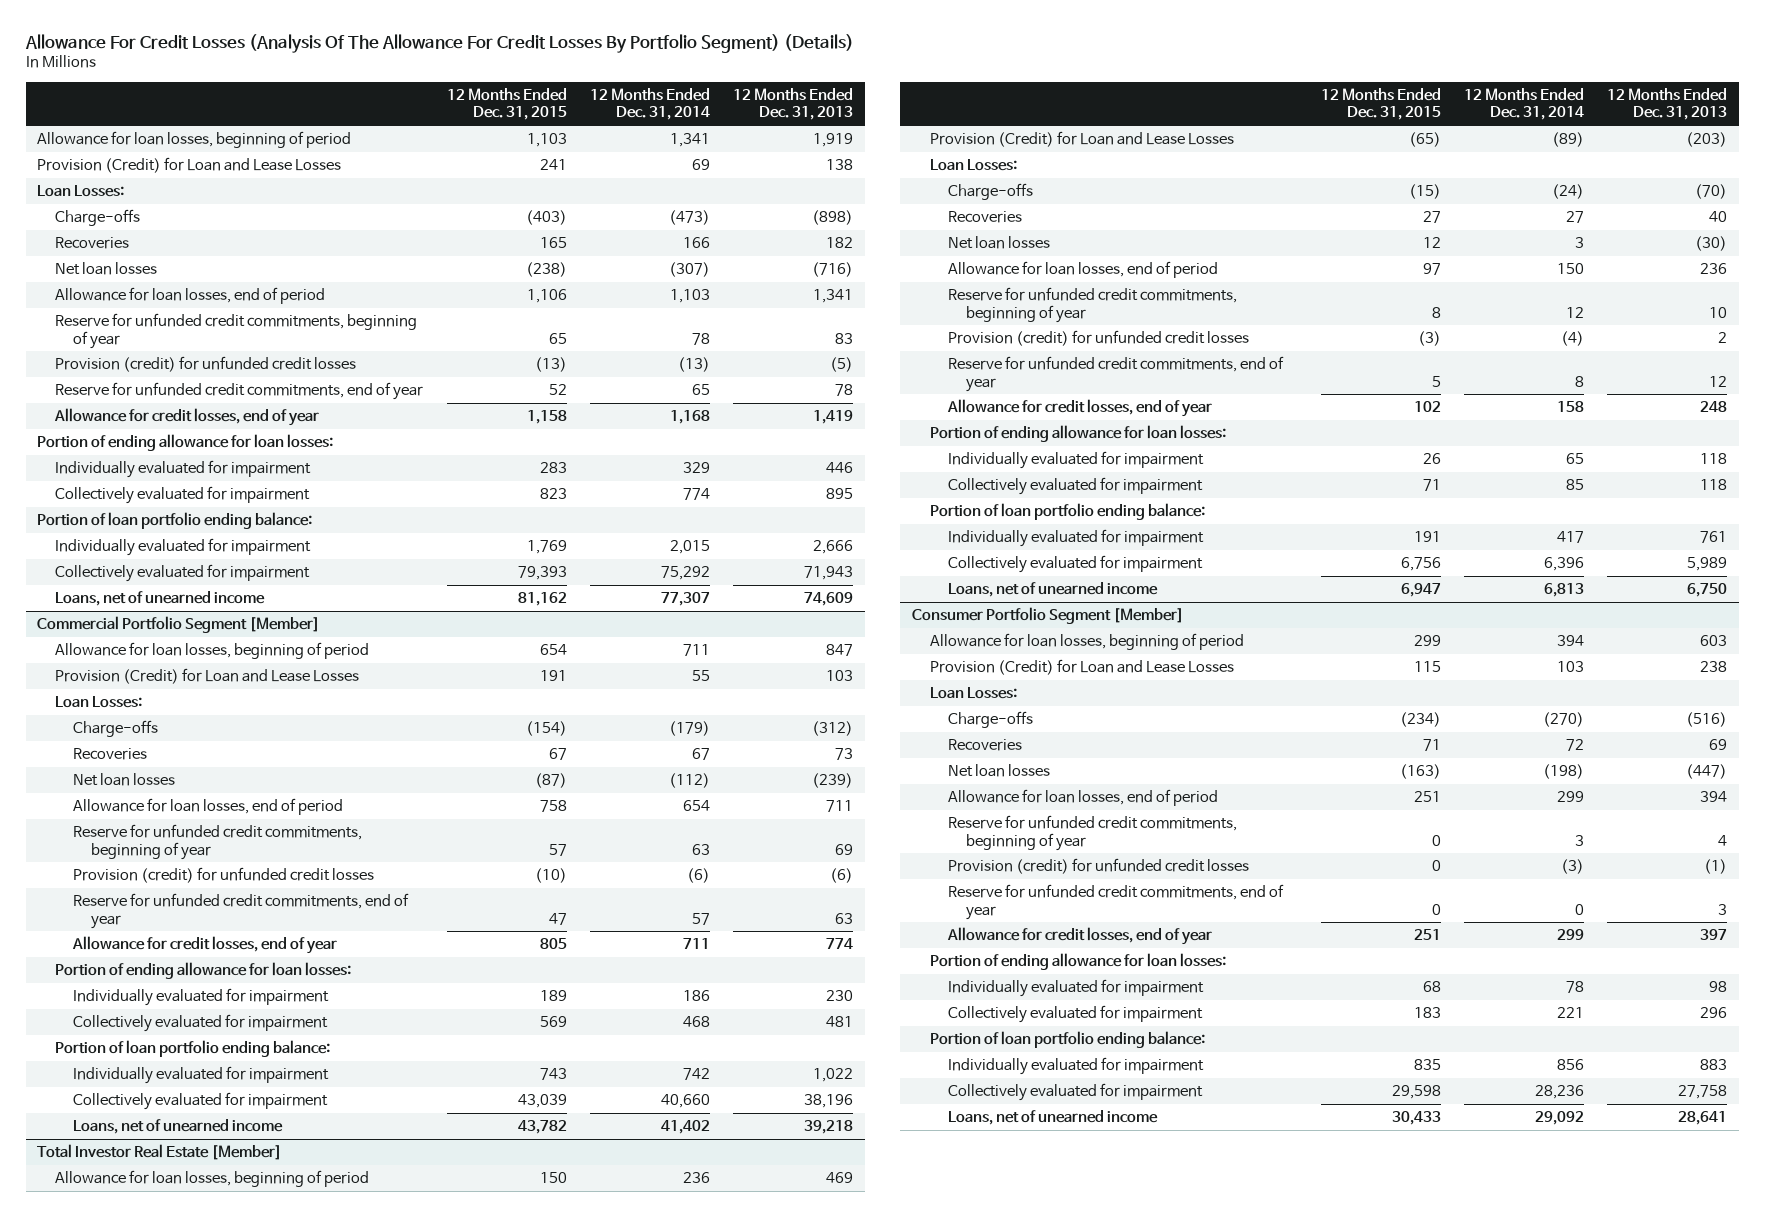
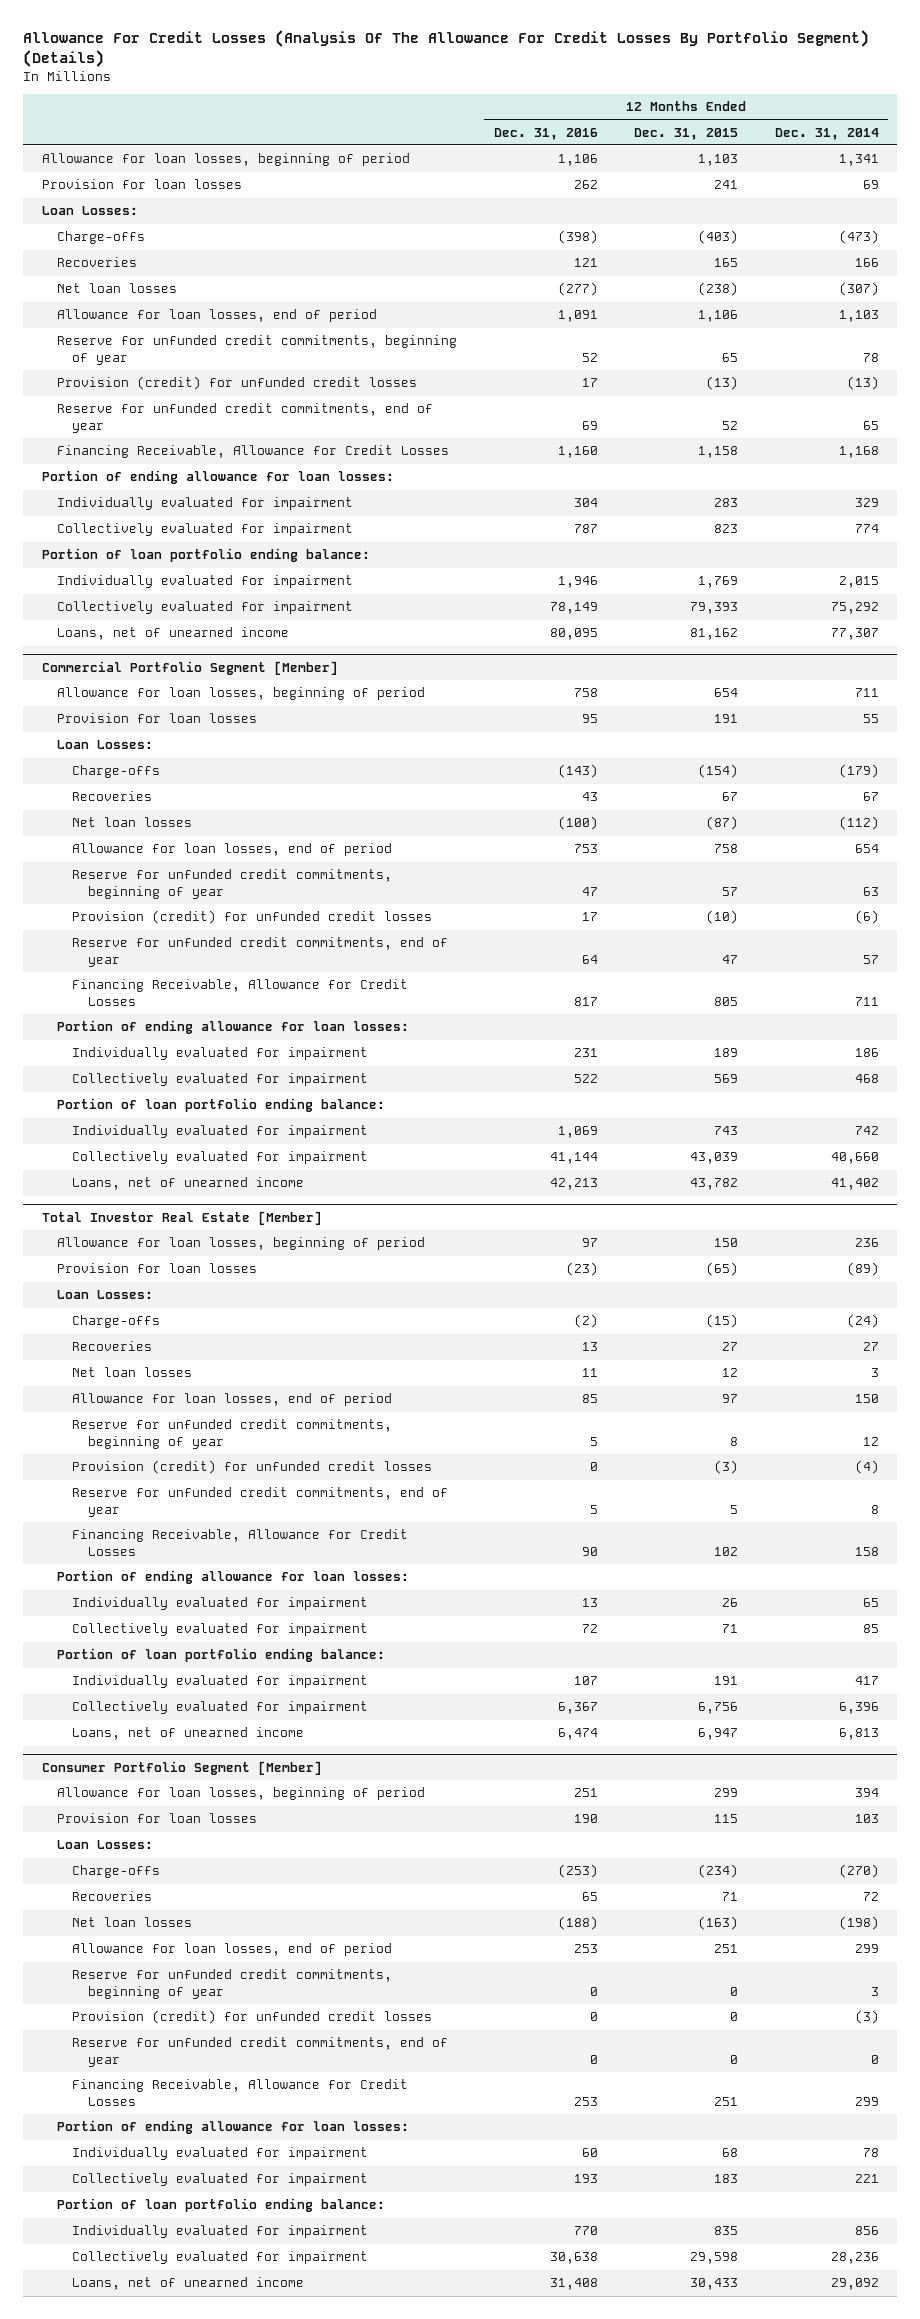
- | 12 Months Ended Dec. 31, 2015 | 12 Months Ended Dec. 31, 2014 | 12 Months Ended Dec. 31, 2013
+ | 12 Months Ended Dec. 31, 2016 | 12 Months Ended Dec. 31, 2015 | 12 Months Ended Dec. 31, 2014
- Provision (Credit) for Loan and Lease Losses | 241 | 69 | 138
+ Provision for loan losses | 262 | 241 | 69
- Allowance for credit losses, end of year | 1,158 | 1,168 | 1,419
+ Financing Receivable, Allowance for Credit Losses | 1,160 | 1,158 | 1,168
@ Commercial Portfolio Segment [Member]
- Provision (Credit) for Loan and Lease Losses | 191 | 55 | 103
+ Provision for loan losses | 95 | 191 | 55
- Allowance for credit losses, end of year | 805 | 711 | 774
+ Financing Receivable, Allowance for Credit Losses | 817 | 805 | 711
@ Total Investor Real Estate [Member]
- Provision (Credit) for Loan and Lease Losses | (65) | (89) | (203)
+ Provision for loan losses | (23) | (65) | (89)
- Allowance for credit losses, end of year | 102 | 158 | 248
+ Financing Receivable, Allowance for Credit Losses | 90 | 102 | 158
@ Consumer Portfolio Segment [Member]
- Provision (Credit) for Loan and Lease Losses | 115 | 103 | 238
+ Provision for loan losses | 190 | 115 | 103
- Allowance for credit losses, end of year | 251 | 299 | 397
+ Financing Receivable, Allowance for Credit Losses | 253 | 251 | 299

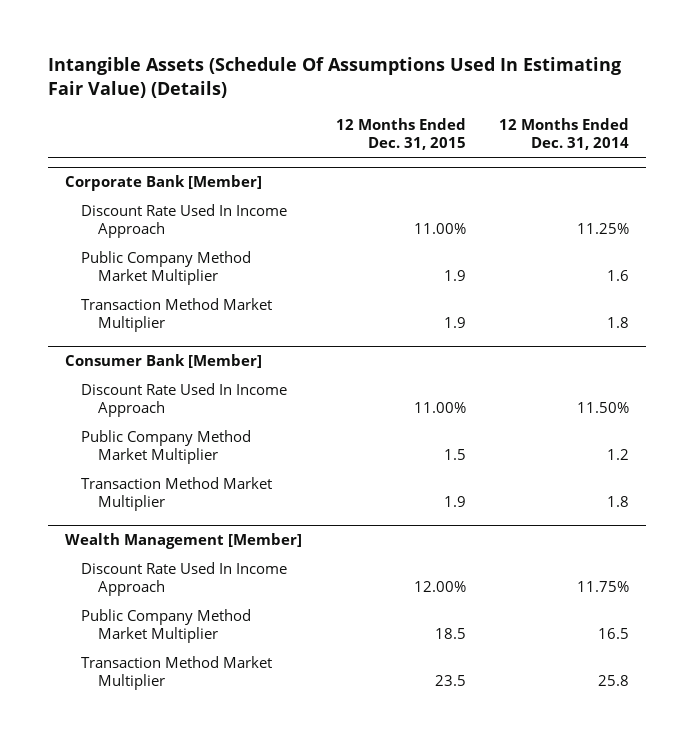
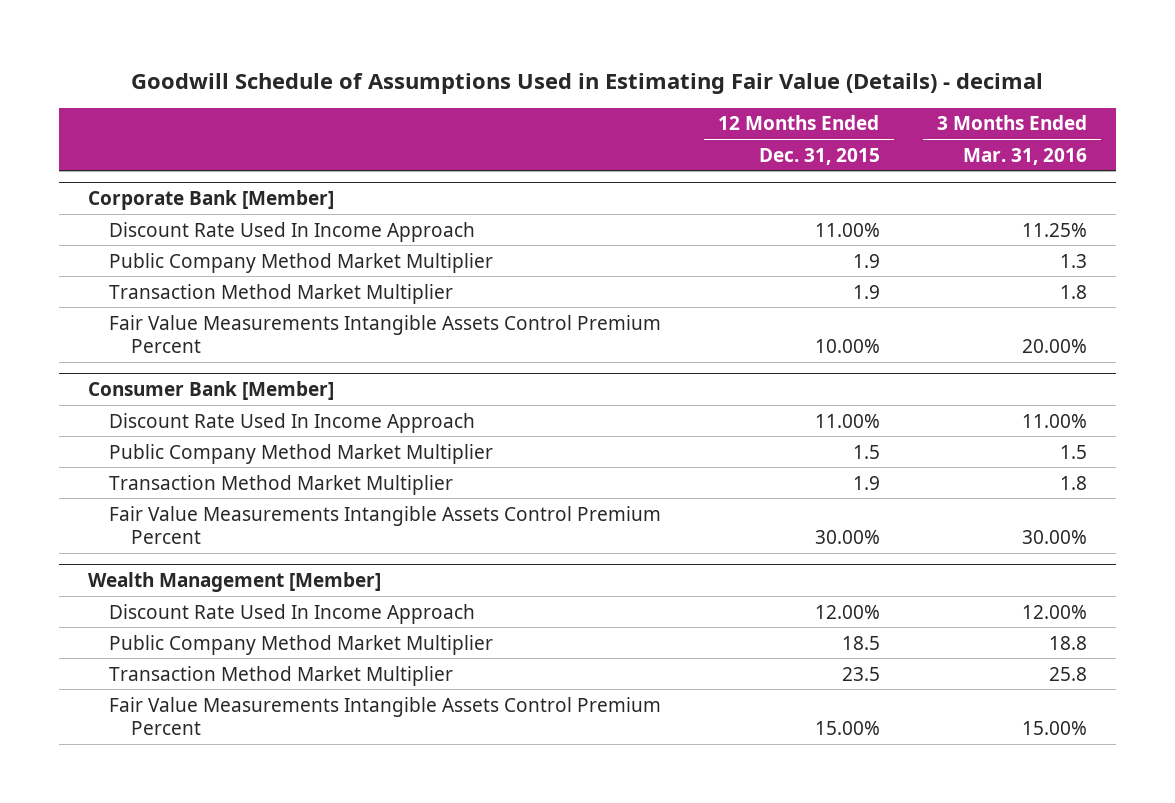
- Intangible Assets (Schedule Of Assumptions Used In Estimating Fair Value) (Details)
+ Goodwill Schedule of Assumptions Used in Estimating Fair Value (Details) - decimal
- | 12 Months Ended Dec. 31, 2015 | 12 Months Ended Dec. 31, 2014
+ | 12 Months Ended Dec. 31, 2015 | 3 Months Ended Mar. 31, 2016
@ Corporate Bank [Member]
+ Fair Value Measurements Intangible Assets Control Premium Percent | 10.00% | 20.00%
@ Consumer Bank [Member]
+ Fair Value Measurements Intangible Assets Control Premium Percent | 30.00% | 30.00%
@ Wealth Management [Member]
+ Fair Value Measurements Intangible Assets Control Premium Percent | 15.00% | 15.00%

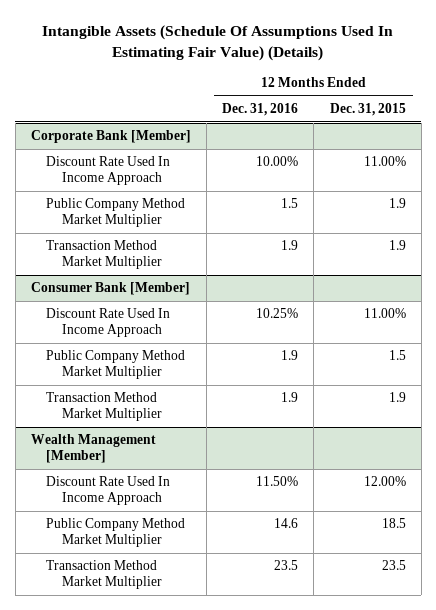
- Goodwill Schedule of Assumptions Used in Estimating Fair Value (Details) - decimal
+ Intangible Assets (Schedule Of Assumptions Used In Estimating Fair Value) (Details)
- | 12 Months Ended Dec. 31, 2015 | 3 Months Ended Mar. 31, 2016
+ | 12 Months Ended Dec. 31, 2016 | 12 Months Ended Dec. 31, 2015
@ Corporate Bank [Member]
- Fair Value Measurements Intangible Assets Control Premium Percent | 10.00% | 20.00%
@ Consumer Bank [Member]
- Fair Value Measurements Intangible Assets Control Premium Percent | 30.00% | 30.00%
@ Wealth Management [Member]
- Fair Value Measurements Intangible Assets Control Premium Percent | 15.00% | 15.00%

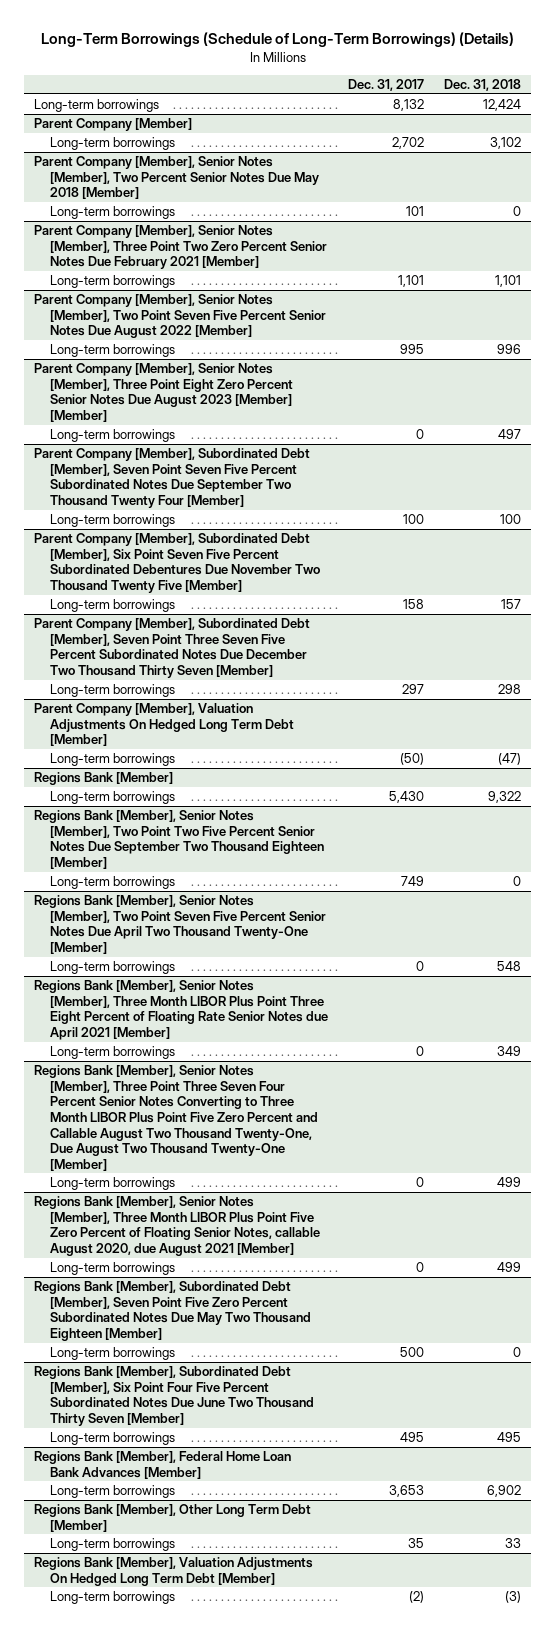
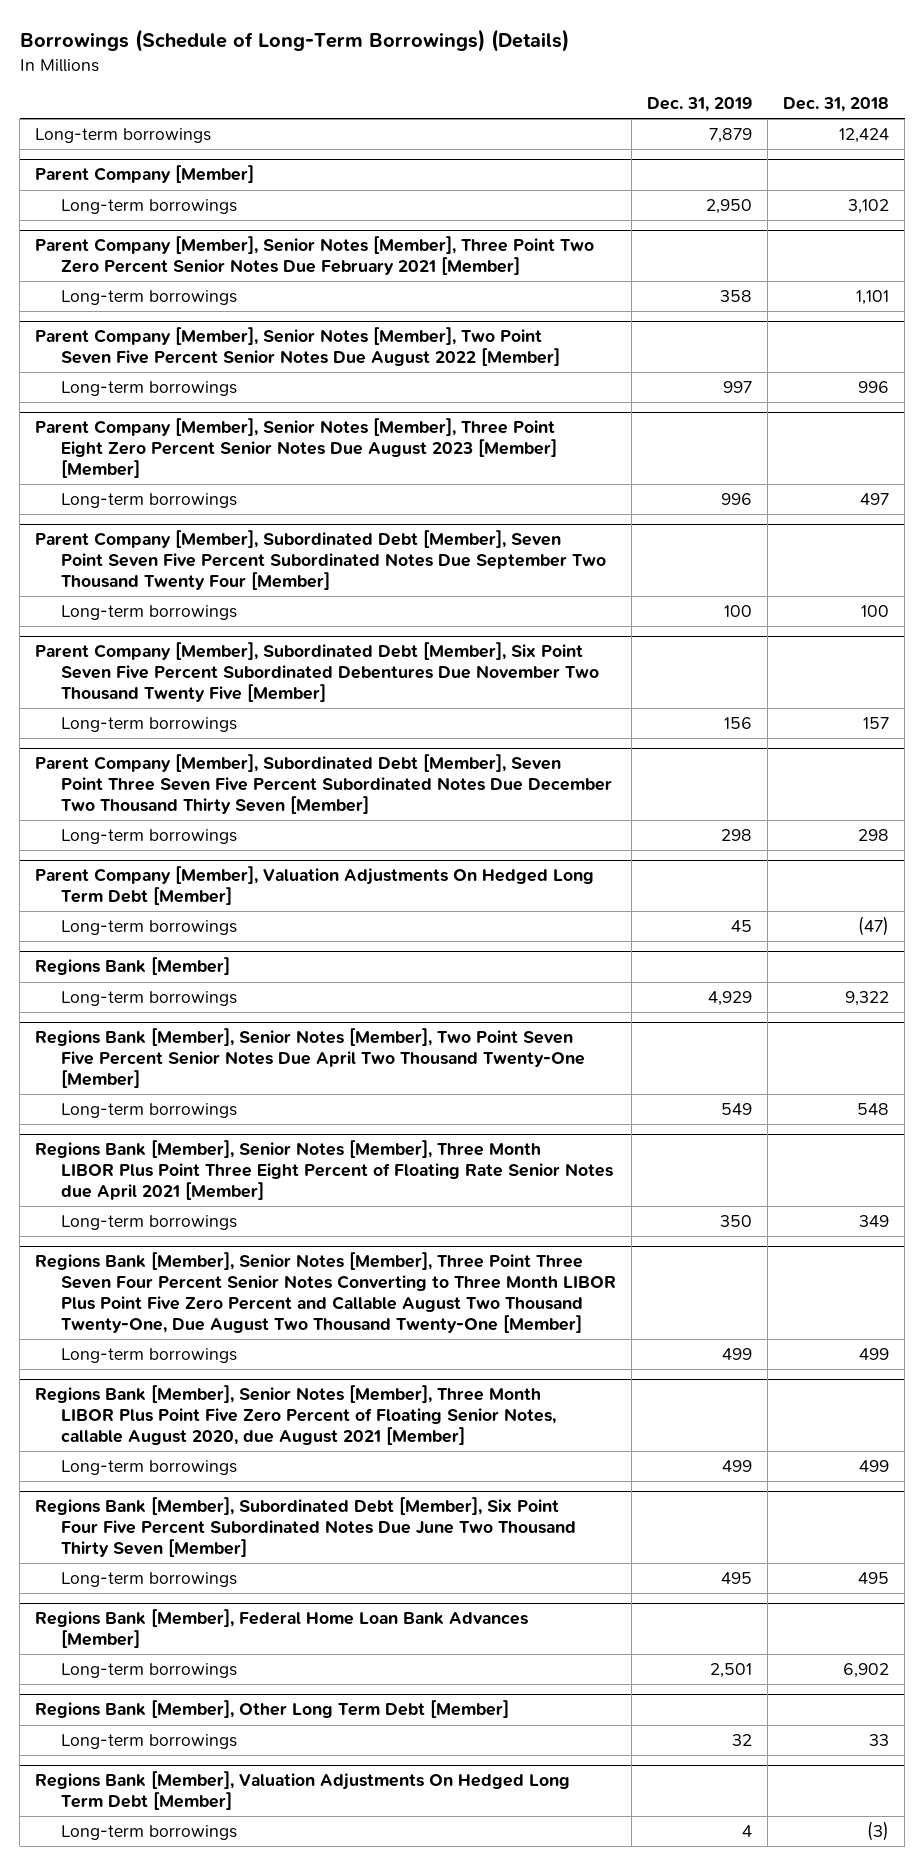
- Long-Term Borrowings (Schedule of Long-Term Borrowings) (Details)
+ Borrowings (Schedule of Long-Term Borrowings) (Details)
- | Dec. 31, 2017 | Dec. 31, 2018
+ | Dec. 31, 2019 | Dec. 31, 2018
- Parent Company [Member], Senior Notes [Member], Two Percent Senior Notes Due May 2018 [Member]
- Long-term borrowings | 101 | 0
- Regions Bank [Member], Senior Notes [Member], Two Point Two Five Percent Senior Notes Due September Two Thousand Eighteen [Member]
- Long-term borrowings | 749 | 0
- Regions Bank [Member], Subordinated Debt [Member], Seven Point Five Zero Percent Subordinated Notes Due May Two Thousand Eighteen [Member]
- Long-term borrowings | 500 | 0

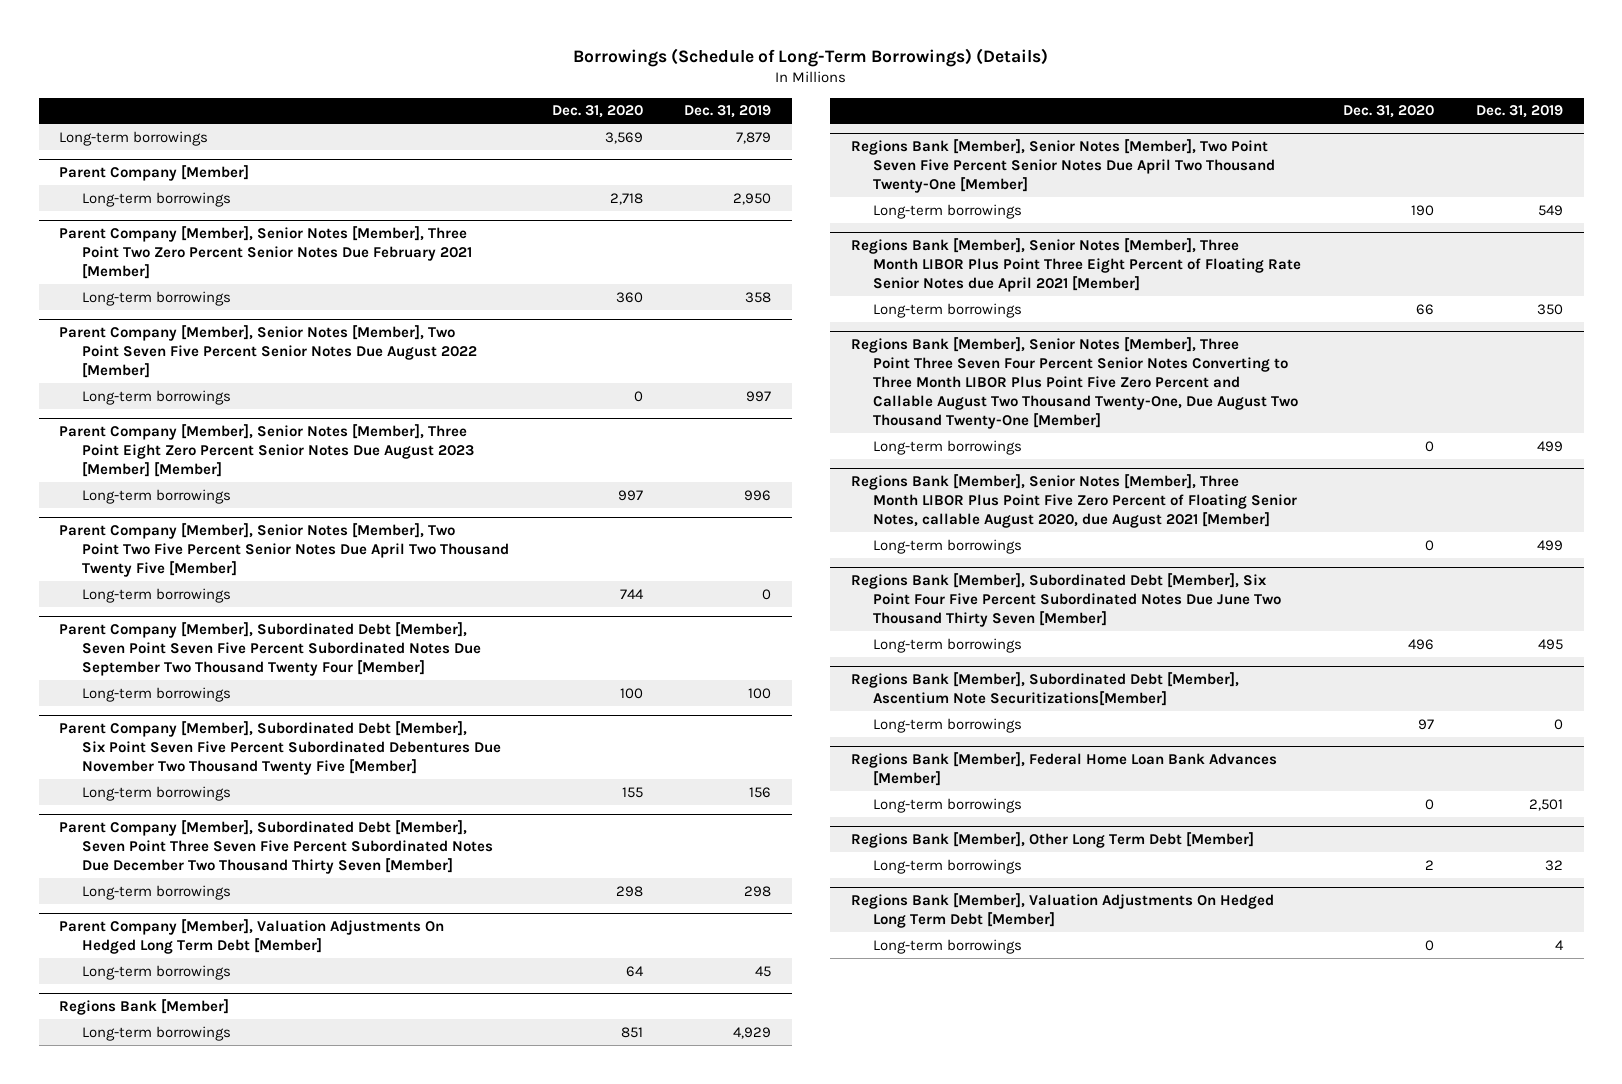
- | Dec. 31, 2019 | Dec. 31, 2018
+ | Dec. 31, 2020 | Dec. 31, 2019
+ Parent Company [Member], Senior Notes [Member], Two Point Two Five Percent Senior Notes Due April Two Thousand Twenty Five [Member]
+ Long-term borrowings | 744 | 0
+ Regions Bank [Member], Subordinated Debt [Member], Ascentium Note Securitizations[Member]
+ Long-term borrowings | 97 | 0

